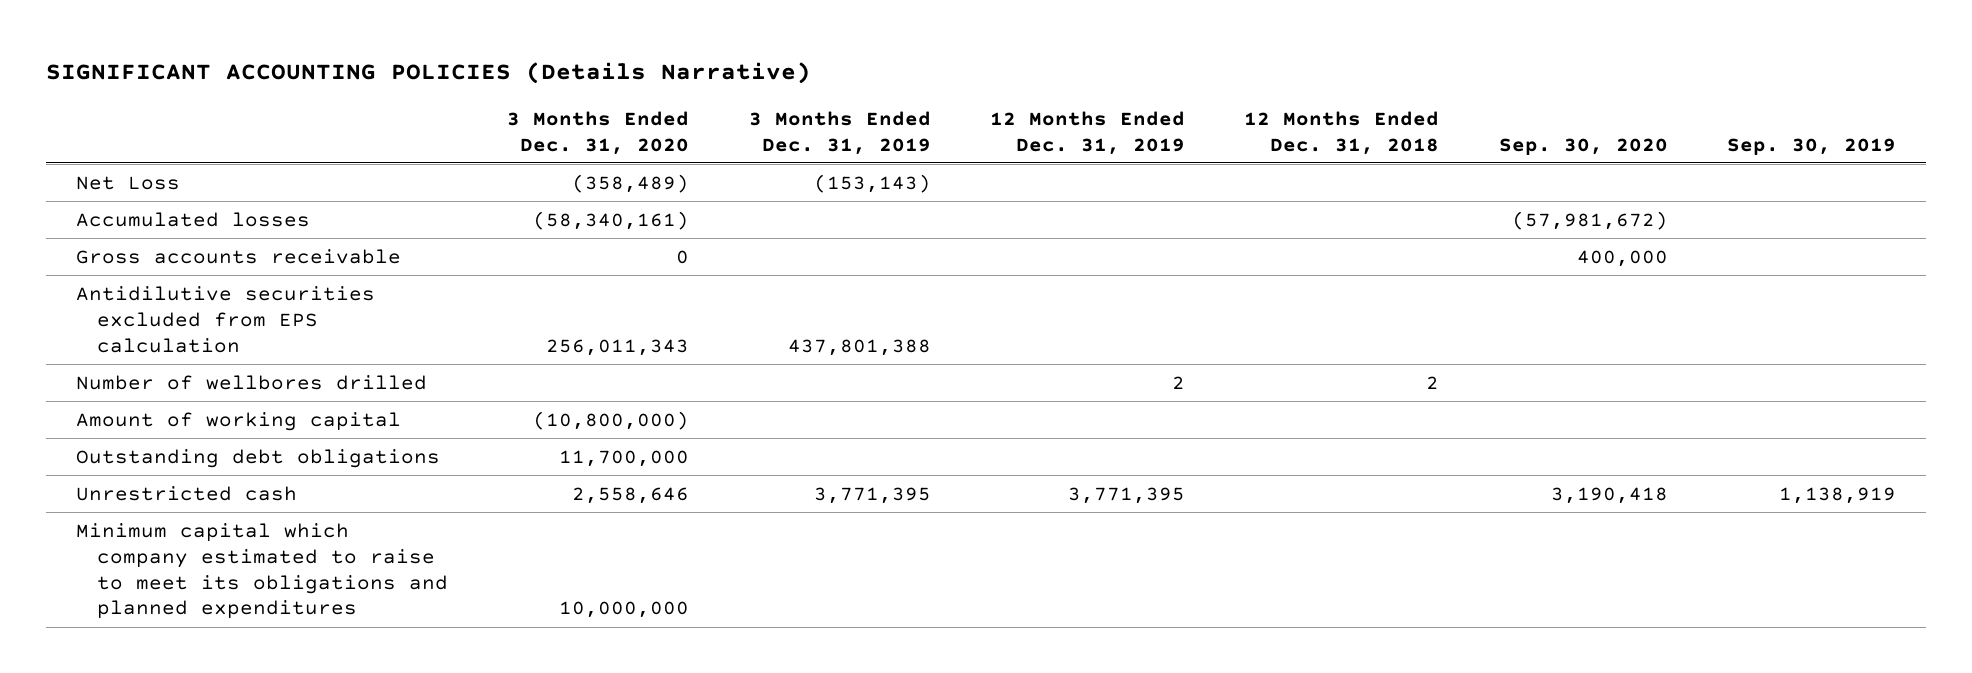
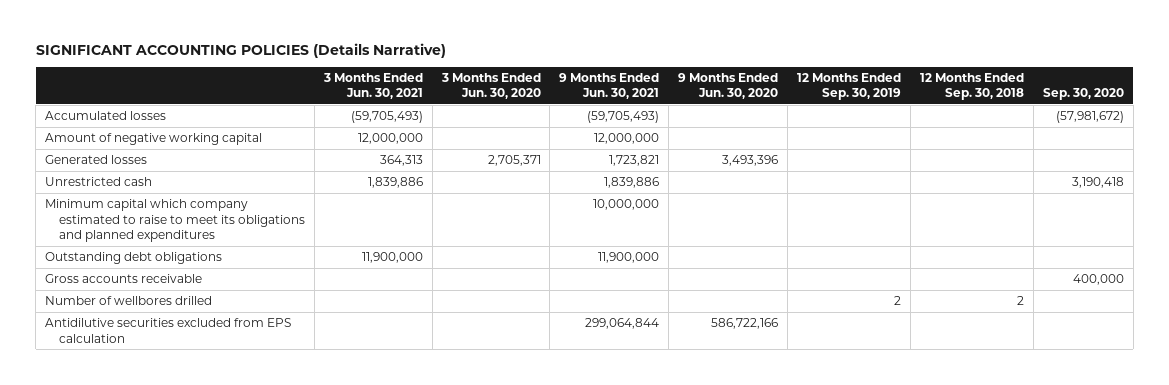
- | 3 Months Ended Dec. 31, 2020 | 3 Months Ended Dec. 31, 2019 | 12 Months Ended Dec. 31, 2019 | 12 Months Ended Dec. 31, 2018 | Sep. 30, 2020 | Sep. 30, 2019
+ | 3 Months Ended Jun. 30, 2021 | 3 Months Ended Jun. 30, 2020 | 9 Months Ended Jun. 30, 2021 | 9 Months Ended Jun. 30, 2020 | 12 Months Ended Sep. 30, 2019 | 12 Months Ended Sep. 30, 2018 | Sep. 30, 2020
- Net Loss | (358,489) | (153,143) | | | |
- Amount of working capital | (10,800,000) | | | | |
+ Amount of negative working capital | 12,000,000 | | 12,000,000 | | | |
+ Generated losses | 364,313 | 2,705,371 | 1,723,821 | 3,493,396 | | |
moved down: Outstanding debt obligations | 11,900,000 | | 11,900,000 | | | |
moved down: Gross accounts receivable | | | | | | | 400,000
moved down: Number of wellbores drilled | | | | | 2 | 2 |
moved down: Antidilutive securities excluded from EPS calculation | | | 299,064,844 | 586,722,166 | | |

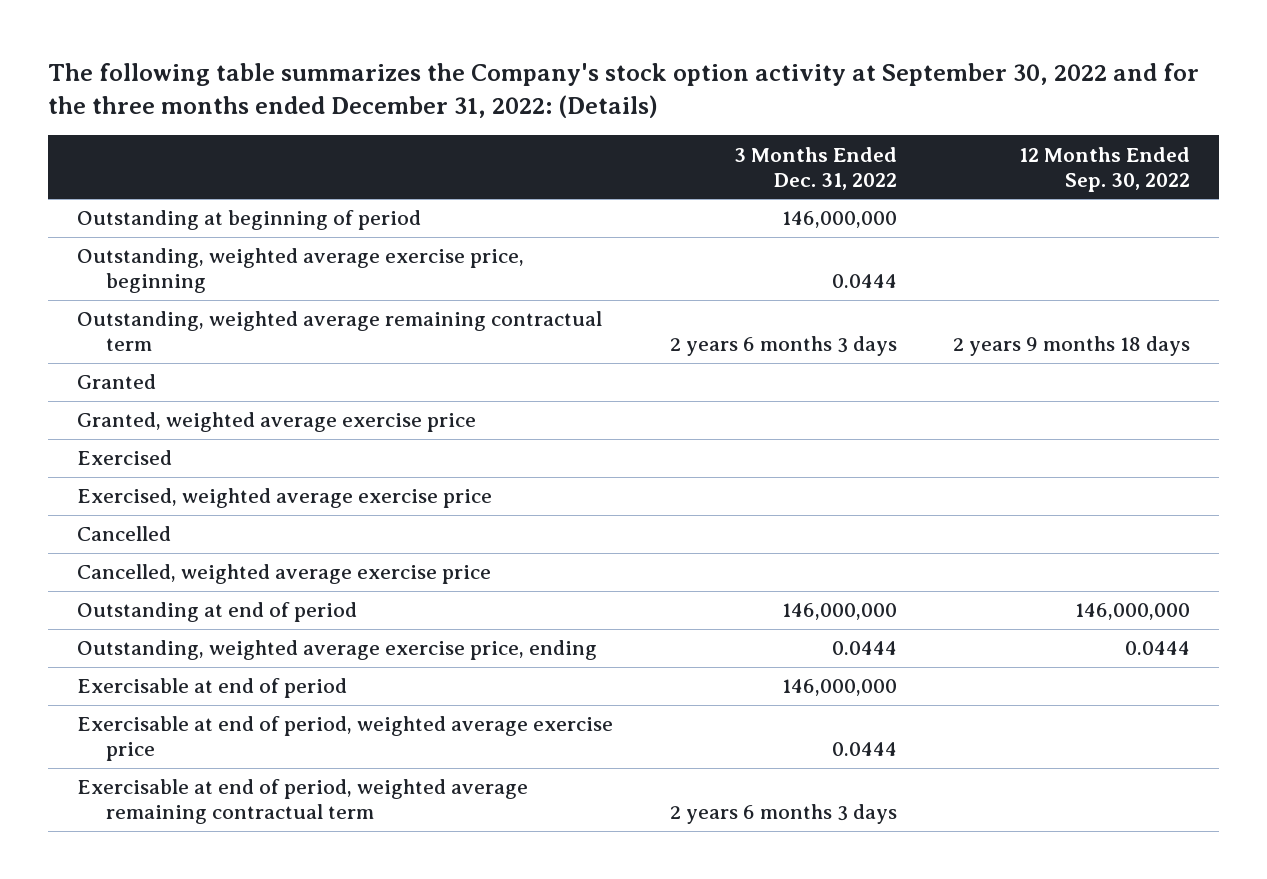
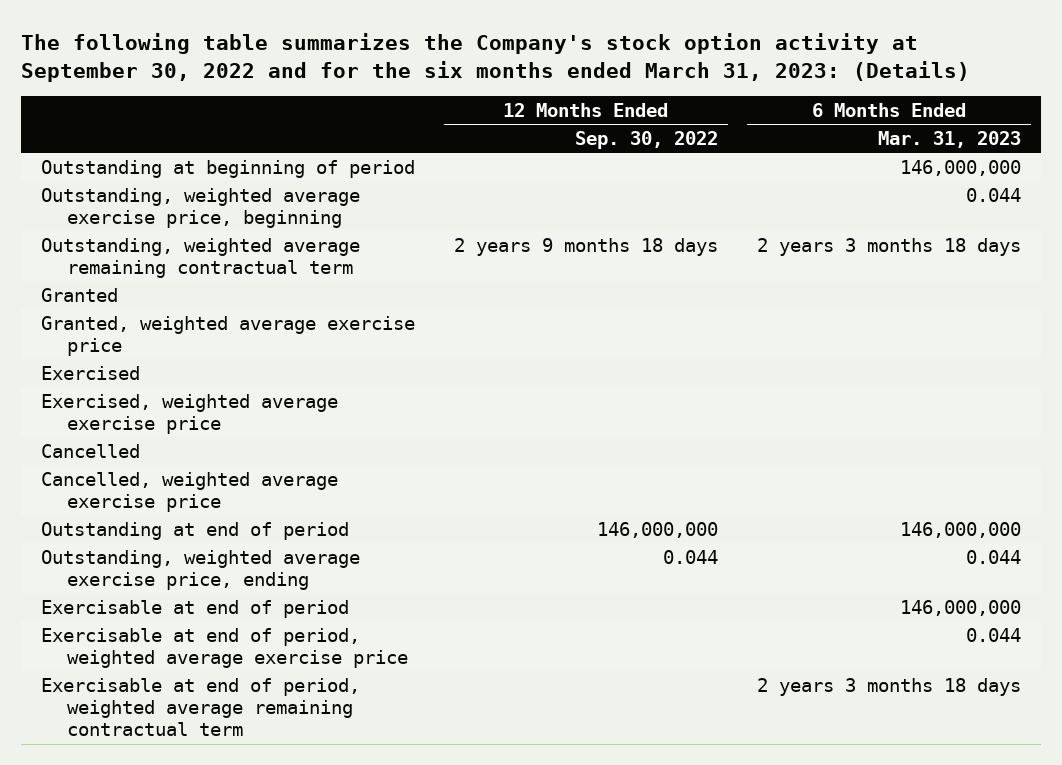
- The following table summarizes the Company's stock option activity at September 30, 2022 and for the three months ended December 31, 2022: (Details)
+ The following table summarizes the Company's stock option activity at September 30, 2022 and for the six months ended March 31, 2023: (Details)
- | 3 Months Ended Dec. 31, 2022 | 12 Months Ended Sep. 30, 2022
+ | 12 Months Ended Sep. 30, 2022 | 6 Months Ended Mar. 31, 2023
- Outstanding, weighted average exercise price, ending | 0.0444 | 0.0444
+ Outstanding, weighted average exercise price, ending | 0.044 | 0.044

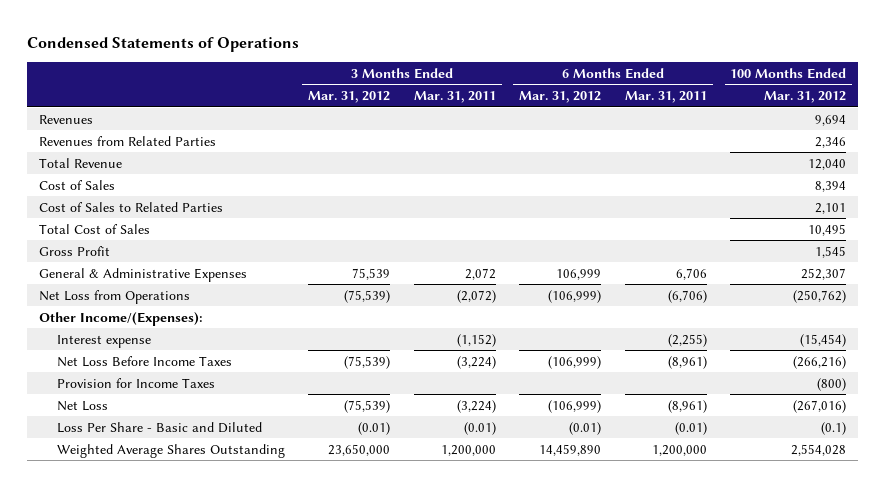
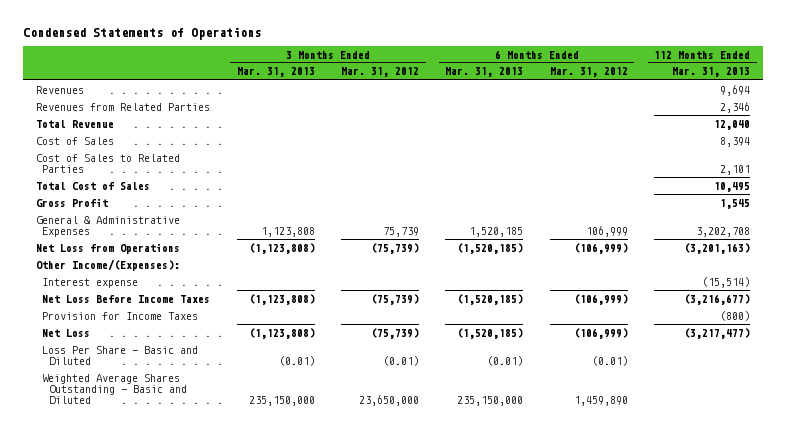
- | 3 Months Ended Mar. 31, 2012 | 3 Months Ended Mar. 31, 2011 | 6 Months Ended Mar. 31, 2012 | 6 Months Ended Mar. 31, 2011 | 100 Months Ended Mar. 31, 2012
+ | 3 Months Ended Mar. 31, 2013 | 3 Months Ended Mar. 31, 2012 | 6 Months Ended Mar. 31, 2013 | 6 Months Ended Mar. 31, 2012 | 112 Months Ended Mar. 31, 2013
- General & Administrative Expenses | 75,539 | 2,072 | 106,999 | 6,706 | 252,307
- Net Loss from Operations | (75,539) | (2,072) | (106,999) | (6,706) | (250,762)
+ General & Administrative Expenses | 1,123,808 | 75,739 | 1,520,185 | 106,999 | 3,202,708
+ Net Loss from Operations | (1,123,808) | (75,739) | (1,520,185) | (106,999) | (3,201,163)
- Net Loss Before Income Taxes | (75,539) | (3,224) | (106,999) | (8,961) | (266,216)
+ Net Loss Before Income Taxes | (1,123,808) | (75,739) | (1,520,185) | (106,999) | (3,216,677)
- Net Loss | (75,539) | (3,224) | (106,999) | (8,961) | (267,016)
+ Net Loss | (1,123,808) | (75,739) | (1,520,185) | (106,999) | (3,217,477)
- Weighted Average Shares Outstanding | 23,650,000 | 1,200,000 | 14,459,890 | 1,200,000 | 2,554,028
+ Weighted Average Shares Outstanding - Basic and Diluted | 235,150,000 | 23,650,000 | 235,150,000 | 1,459,890 |

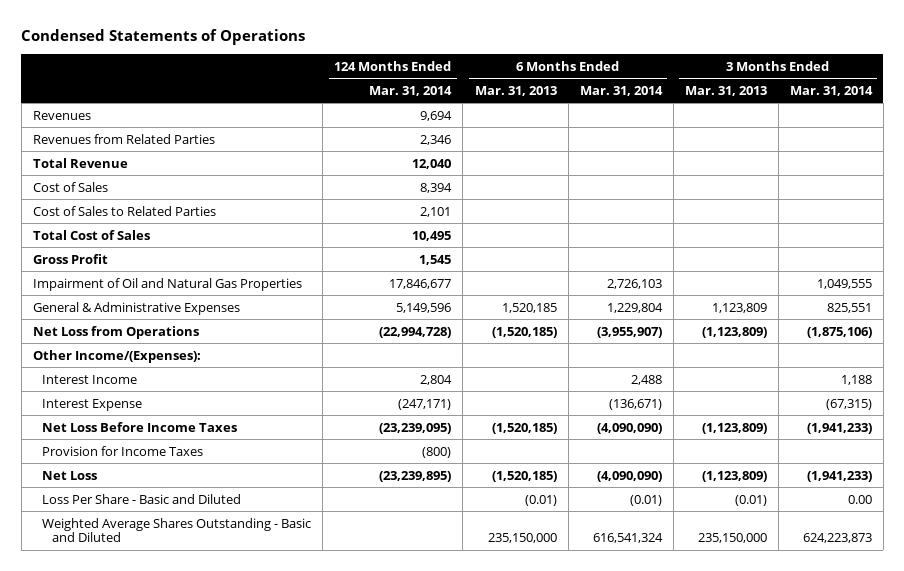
- | 3 Months Ended Mar. 31, 2013 | 3 Months Ended Mar. 31, 2012 | 6 Months Ended Mar. 31, 2013 | 6 Months Ended Mar. 31, 2012 | 112 Months Ended Mar. 31, 2013
+ | 124 Months Ended Mar. 31, 2014 | 6 Months Ended Mar. 31, 2013 | 6 Months Ended Mar. 31, 2014 | 3 Months Ended Mar. 31, 2013 | 3 Months Ended Mar. 31, 2014
- General & Administrative Expenses | 1,123,808 | 75,739 | 1,520,185 | 106,999 | 3,202,708
- Net Loss from Operations | (1,123,808) | (75,739) | (1,520,185) | (106,999) | (3,201,163)
+ Impairment of Oil and Natural Gas Properties | 17,846,677 | | 2,726,103 | | 1,049,555
+ General & Administrative Expenses | 5,149,596 | 1,520,185 | 1,229,804 | 1,123,809 | 825,551
+ Net Loss from Operations | (22,994,728) | (1,520,185) | (3,955,907) | (1,123,809) | (1,875,106)
- Interest expense | | | | | (15,514)
- Net Loss Before Income Taxes | (1,123,808) | (75,739) | (1,520,185) | (106,999) | (3,216,677)
+ Interest Income | 2,804 | | 2,488 | | 1,188
+ Interest Expense | (247,171) | | (136,671) | | (67,315)
+ Net Loss Before Income Taxes | (23,239,095) | (1,520,185) | (4,090,090) | (1,123,809) | (1,941,233)
- Net Loss | (1,123,808) | (75,739) | (1,520,185) | (106,999) | (3,217,477)
+ Net Loss | (23,239,895) | (1,520,185) | (4,090,090) | (1,123,809) | (1,941,233)

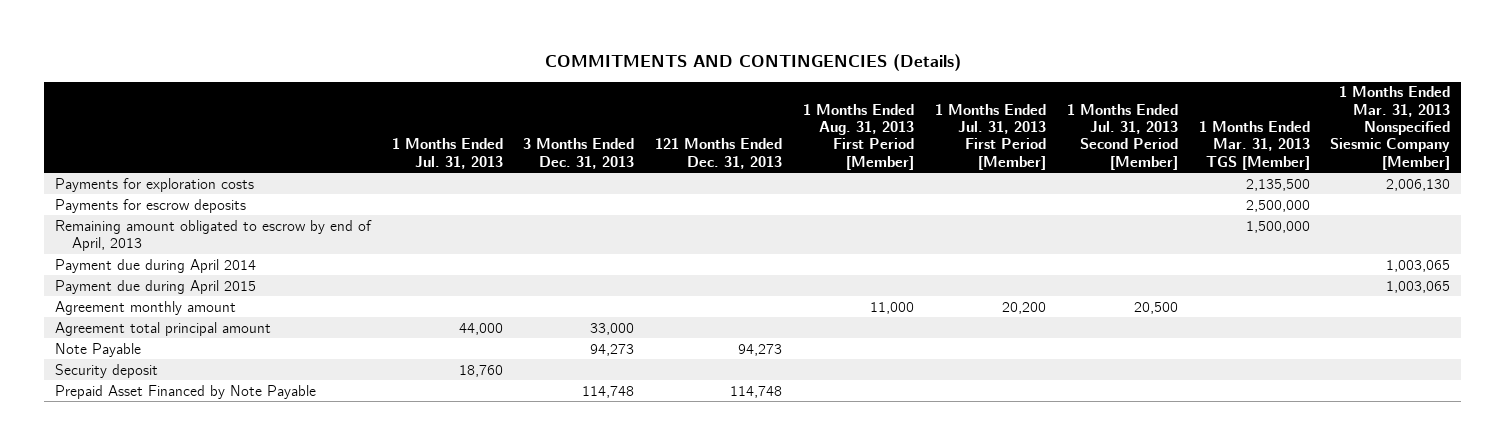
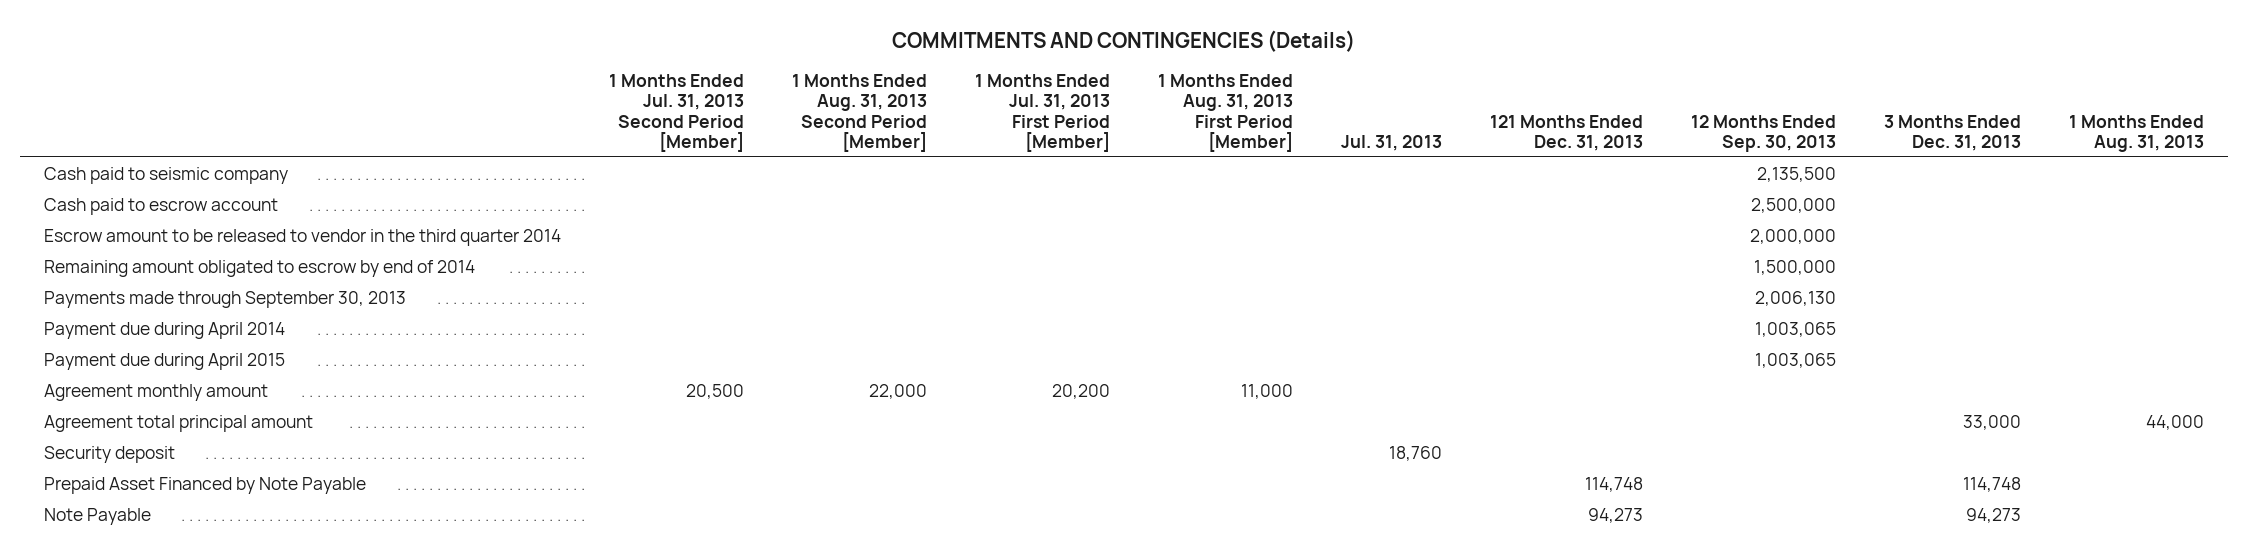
- | 1 Months Ended Jul. 31, 2013 | 3 Months Ended Dec. 31, 2013 | 121 Months Ended Dec. 31, 2013 | 1 Months Ended Aug. 31, 2013 First Period [Member] | 1 Months Ended Jul. 31, 2013 First Period [Member] | 1 Months Ended Jul. 31, 2013 Second Period [Member] | 1 Months Ended Mar. 31, 2013 TGS [Member] | 1 Months Ended Mar. 31, 2013 Nonspecified Siesmic Company [Member]
+ | 1 Months Ended Jul. 31, 2013 Second Period [Member] | 1 Months Ended Aug. 31, 2013 Second Period [Member] | 1 Months Ended Jul. 31, 2013 First Period [Member] | 1 Months Ended Aug. 31, 2013 First Period [Member] | Jul. 31, 2013 | 121 Months Ended Dec. 31, 2013 | 12 Months Ended Sep. 30, 2013 | 3 Months Ended Dec. 31, 2013 | 1 Months Ended Aug. 31, 2013
- Payments for exploration costs | | | | | | | 2,135,500 | 2,006,130
- Payments for escrow deposits | | | | | | | 2,500,000 |
- Remaining amount obligated to escrow by end of April, 2013 | | | | | | | 1,500,000 |
+ Cash paid to seismic company | | | | | | | 2,135,500 | |
+ Cash paid to escrow account | | | | | | | 2,500,000 | |
+ Escrow amount to be released to vendor in the third quarter 2014 | | | | | | | 2,000,000 | |
+ Remaining amount obligated to escrow by end of 2014 | | | | | | | 1,500,000 | |
+ Payments made through September 30, 2013 | | | | | | | 2,006,130 | |
moved down: Note Payable | | | | | | 94,273 | | 94,273 |

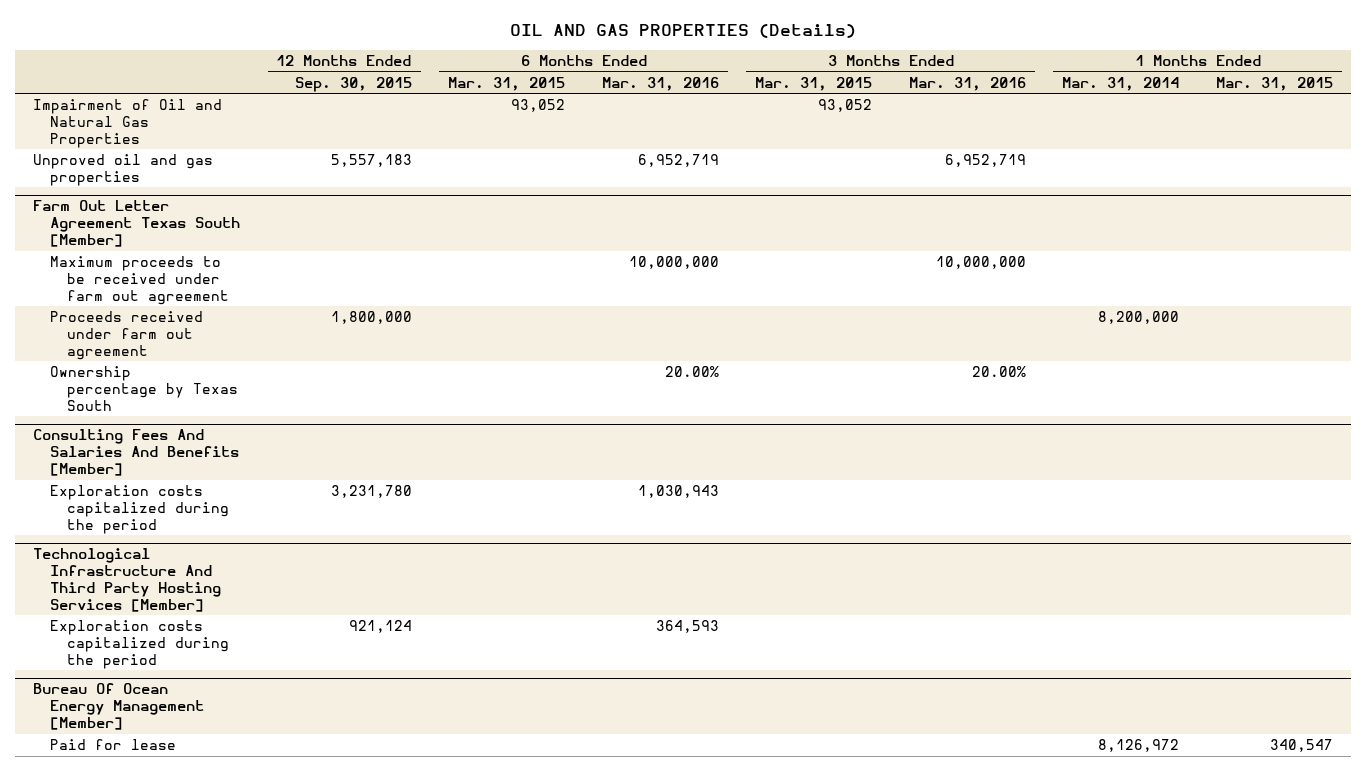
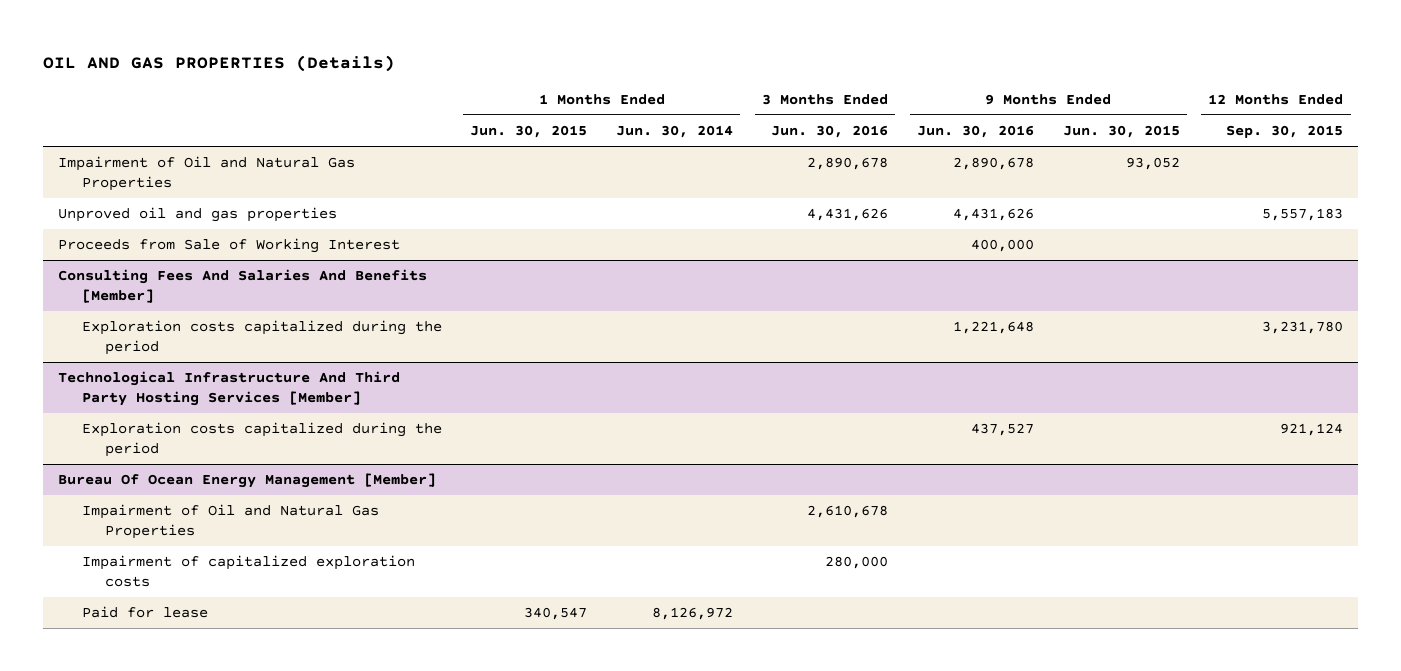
- | 12 Months Ended Sep. 30, 2015 | 6 Months Ended Mar. 31, 2015 | 6 Months Ended Mar. 31, 2016 | 3 Months Ended Mar. 31, 2015 | 3 Months Ended Mar. 31, 2016 | 1 Months Ended Mar. 31, 2014 | 1 Months Ended Mar. 31, 2015
+ | 1 Months Ended Jun. 30, 2015 | 1 Months Ended Jun. 30, 2014 | 3 Months Ended Jun. 30, 2016 | 9 Months Ended Jun. 30, 2016 | 9 Months Ended Jun. 30, 2015 | 12 Months Ended Sep. 30, 2015
- Farm Out Letter Agreement Texas South [Member]
- Maximum proceeds to be received under farm out agreement | | | 10,000,000 | | 10,000,000 | |
- Proceeds received under farm out agreement | 1,800,000 | | | | | 8,200,000 |
- Ownership percentage by Texas South | | | 20.00% | | 20.00% | |
+ Proceeds from Sale of Working Interest | | | | 400,000 | |
@ Bureau Of Ocean Energy Management [Member]
+ Impairment of Oil and Natural Gas Properties | | | 2,610,678 | | |
+ Impairment of capitalized exploration costs | | | 280,000 | | |

